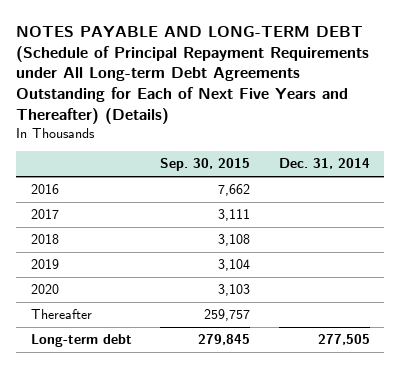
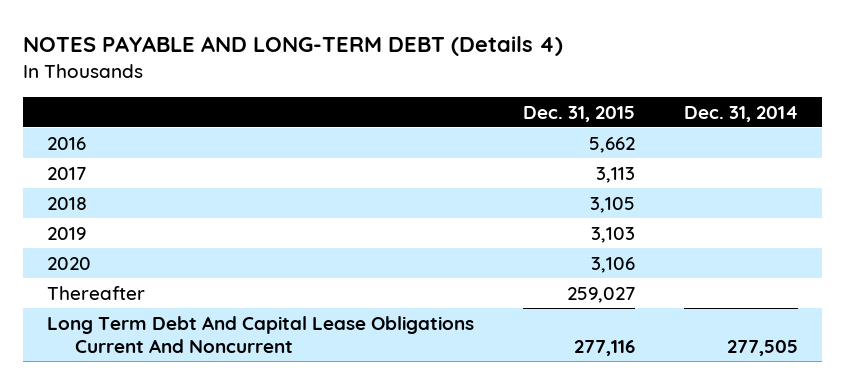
- NOTES PAYABLE AND LONG-TERM DEBT (Schedule of Principal Repayment Requirements under All Long-term Debt Agreements Outstanding for Each of Next Five Years and Thereafter) (Details)
+ NOTES PAYABLE AND LONG-TERM DEBT (Details 4)
- | Sep. 30, 2015 | Dec. 31, 2014
+ | Dec. 31, 2015 | Dec. 31, 2014
- Long-term debt | 279,845 | 277,505
+ Long Term Debt And Capital Lease Obligations Current And Noncurrent | 277,116 | 277,505

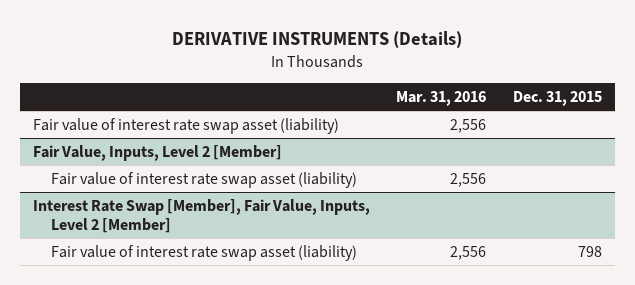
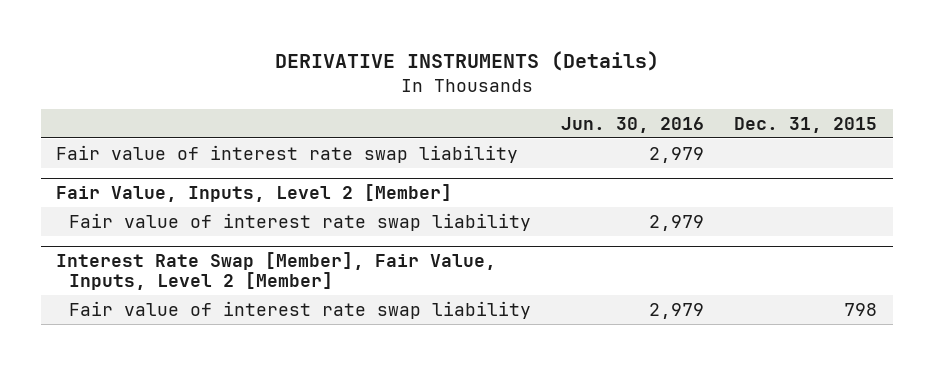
- | Mar. 31, 2016 | Dec. 31, 2015
+ | Jun. 30, 2016 | Dec. 31, 2015
- Fair value of interest rate swap asset (liability) | 2,556 |
+ Fair value of interest rate swap liability | 2,979 |
@ Fair Value, Inputs, Level 2 [Member]
- Fair value of interest rate swap asset (liability) | 2,556 |
+ Fair value of interest rate swap liability | 2,979 |
@ Interest Rate Swap [Member], Fair Value, Inputs, Level 2 [Member]
- Fair value of interest rate swap asset (liability) | 2,556 | 798
+ Fair value of interest rate swap liability | 2,979 | 798

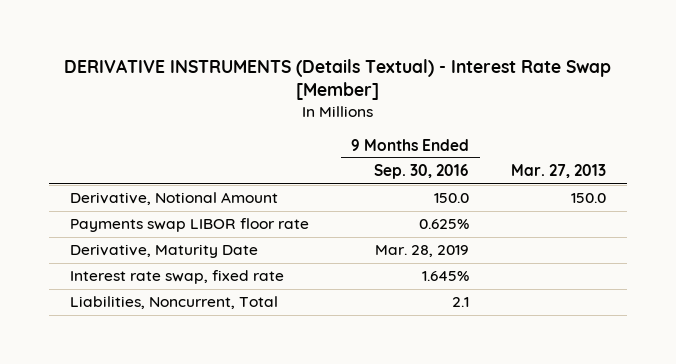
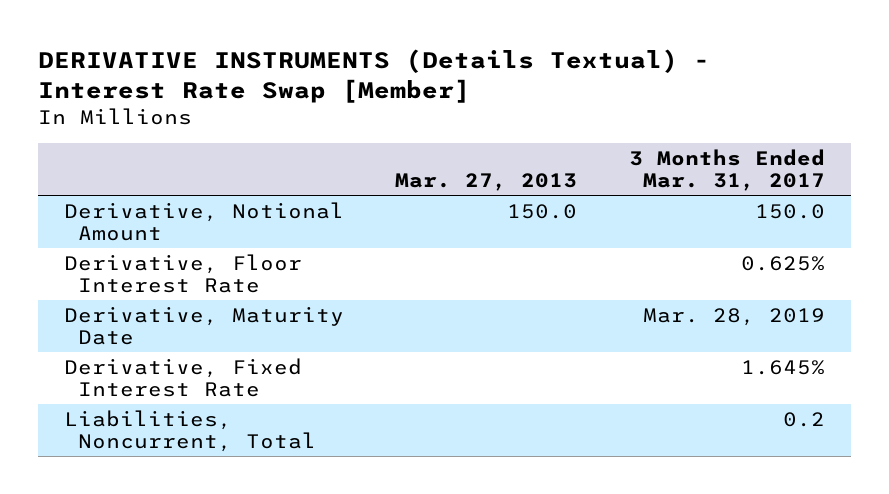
- | 9 Months Ended Sep. 30, 2016 | Mar. 27, 2013
+ | Mar. 27, 2013 | 3 Months Ended Mar. 31, 2017
- Payments swap LIBOR floor rate | 0.625% |
+ Derivative, Floor Interest Rate | | 0.625%
- Interest rate swap, fixed rate | 1.645% |
+ Derivative, Fixed Interest Rate | | 1.645%

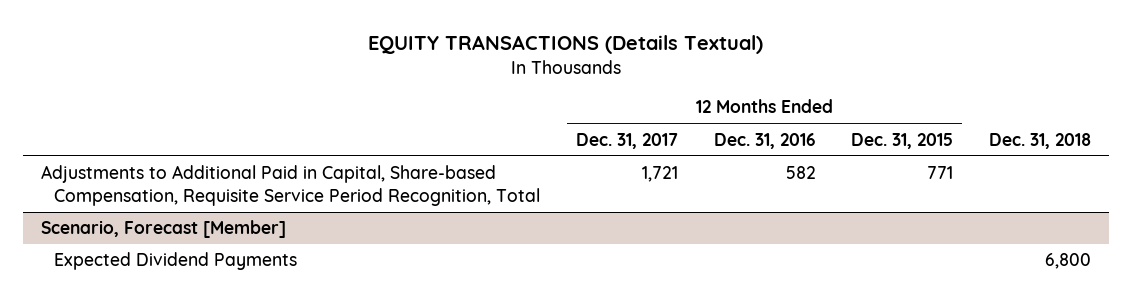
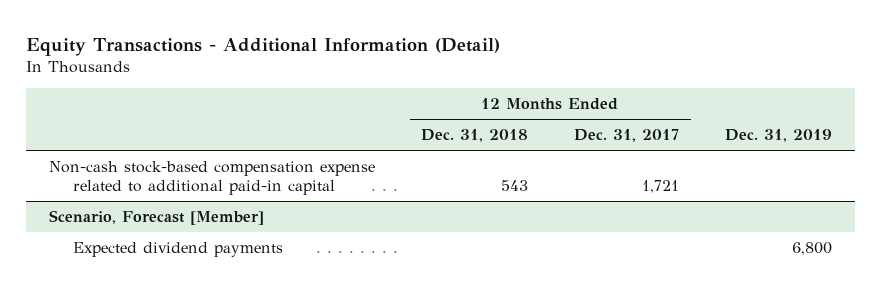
- EQUITY TRANSACTIONS (Details Textual)
+ Equity Transactions - Additional Information (Detail)
- | 12 Months Ended Dec. 31, 2017 | 12 Months Ended Dec. 31, 2016 | 12 Months Ended Dec. 31, 2015 | Dec. 31, 2018
+ | 12 Months Ended Dec. 31, 2018 | 12 Months Ended Dec. 31, 2017 | Dec. 31, 2019
- Adjustments to Additional Paid in Capital, Share-based Compensation, Requisite Service Period Recognition, Total | 1,721 | 582 | 771 |
+ Non-cash stock-based compensation expense related to additional paid-in capital | 543 | 1,721 |
@ Scenario, Forecast [Member]
- Expected Dividend Payments | | | | 6,800
+ Expected dividend payments | | | 6,800

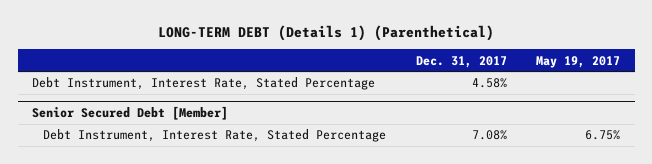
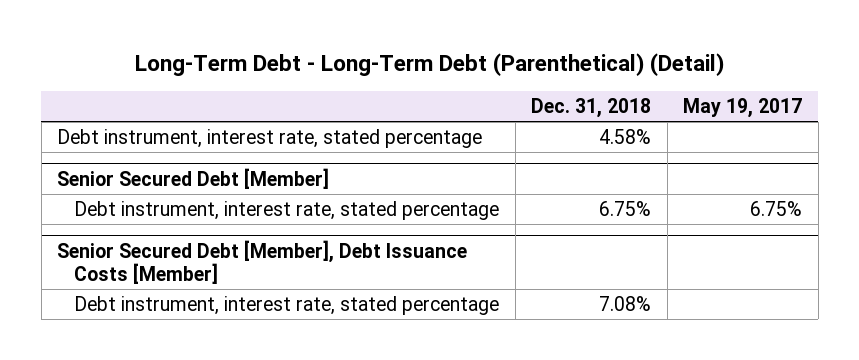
- LONG-TERM DEBT (Details 1) (Parenthetical)
+ Long-Term Debt - Long-Term Debt (Parenthetical) (Detail)
- | Dec. 31, 2017 | May 19, 2017
+ | Dec. 31, 2018 | May 19, 2017
- Debt Instrument, Interest Rate, Stated Percentage | 4.58% |
+ Debt instrument, interest rate, stated percentage | 4.58% |
@ Senior Secured Debt [Member]
- Debt Instrument, Interest Rate, Stated Percentage | 7.08% | 6.75%
+ Debt instrument, interest rate, stated percentage | 6.75% | 6.75%
+ Senior Secured Debt [Member], Debt Issuance Costs [Member]
+ Debt instrument, interest rate, stated percentage | 7.08% |

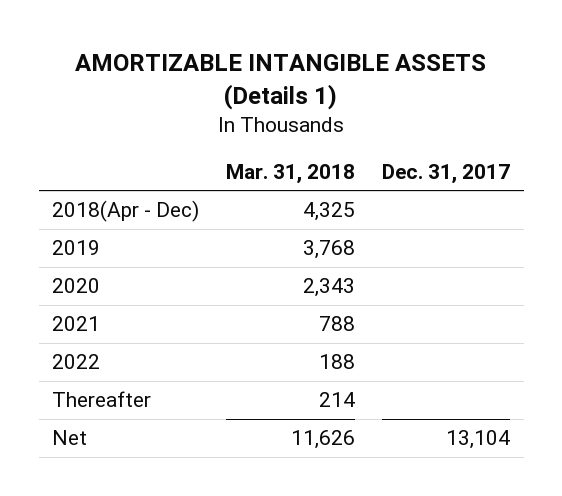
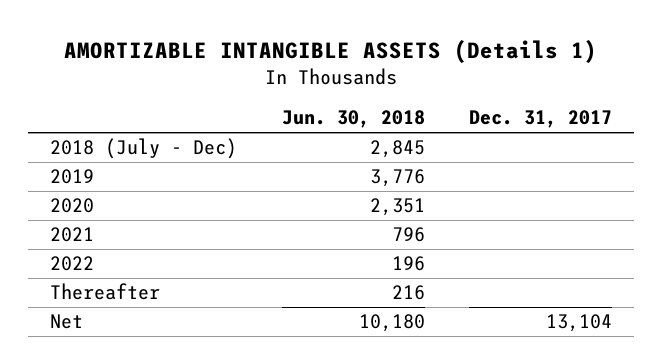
- | Mar. 31, 2018 | Dec. 31, 2017
+ | Jun. 30, 2018 | Dec. 31, 2017
- 2018(Apr - Dec) | 4,325 |
+ 2018 (July - Dec) | 2,845 |

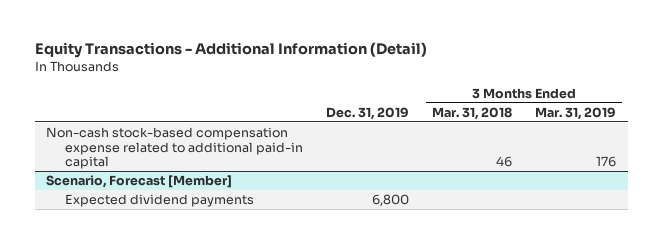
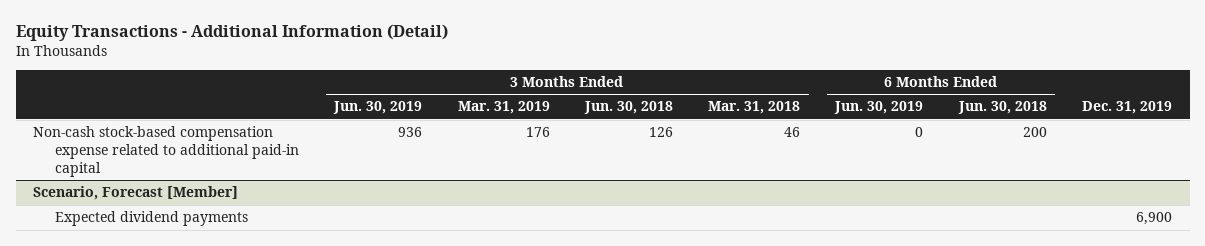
- | Dec. 31, 2019 | 3 Months Ended Mar. 31, 2018 | 3 Months Ended Mar. 31, 2019
+ | 3 Months Ended Jun. 30, 2019 | 3 Months Ended Mar. 31, 2019 | 3 Months Ended Jun. 30, 2018 | 3 Months Ended Mar. 31, 2018 | 6 Months Ended Jun. 30, 2019 | 6 Months Ended Jun. 30, 2018 | Dec. 31, 2019
@ Scenario, Forecast [Member]
- Expected dividend payments | 6,800 | |
+ Expected dividend payments | | | | | | | 6,900

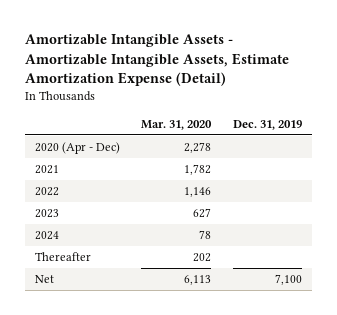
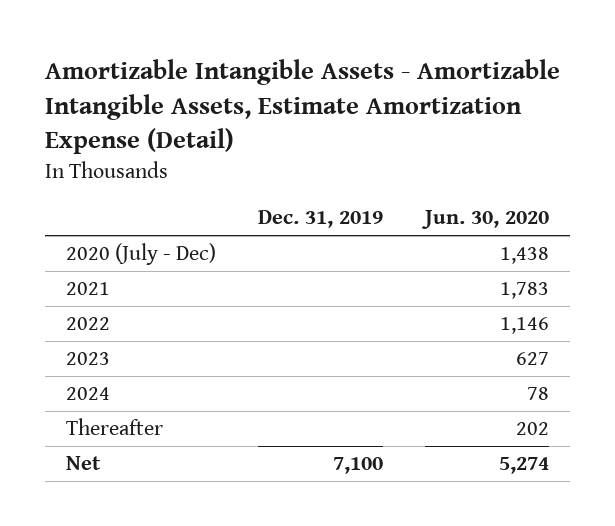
- | Mar. 31, 2020 | Dec. 31, 2019
+ | Dec. 31, 2019 | Jun. 30, 2020
- 2020 (Apr - Dec) | 2,278 |
+ 2020 (July - Dec) | | 1,438

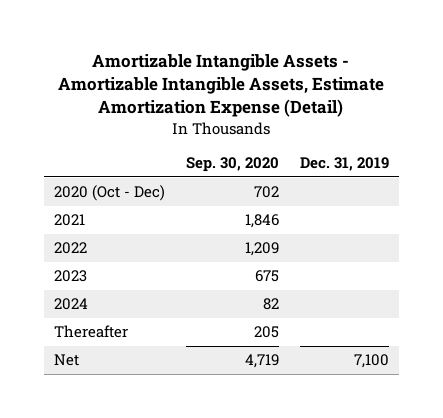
- | Dec. 31, 2019 | Jun. 30, 2020
+ | Sep. 30, 2020 | Dec. 31, 2019
- 2020 (July - Dec) | | 1,438
+ 2020 (Oct - Dec) | 702 |

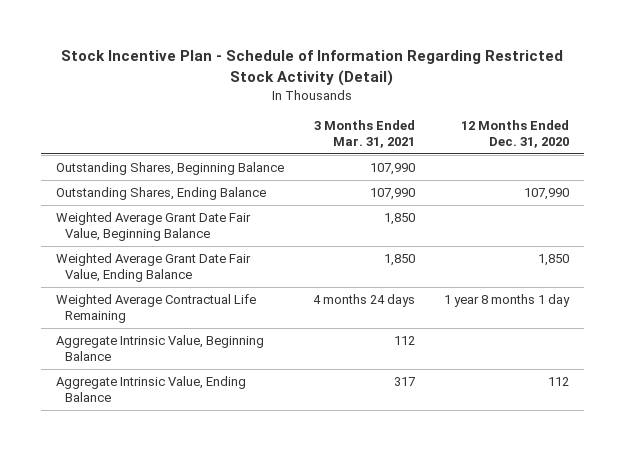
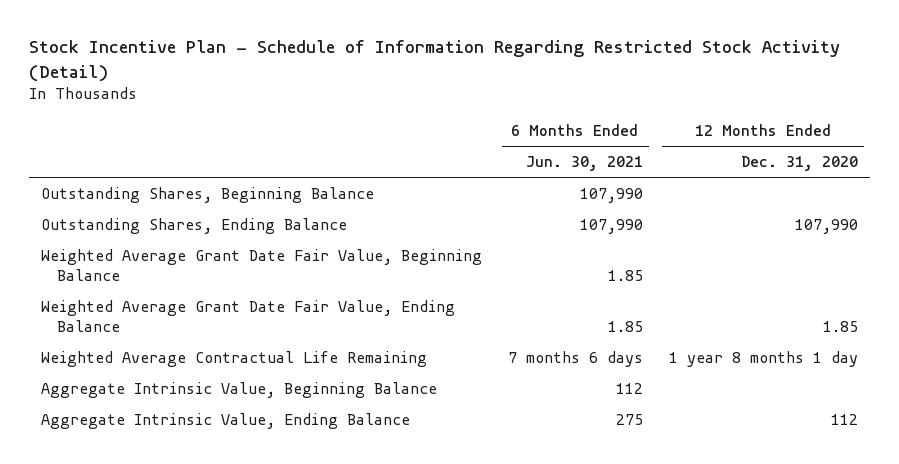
- | 3 Months Ended Mar. 31, 2021 | 12 Months Ended Dec. 31, 2020
+ | 6 Months Ended Jun. 30, 2021 | 12 Months Ended Dec. 31, 2020
- Weighted Average Grant Date Fair Value, Ending Balance | 1,850 | 1,850
+ Weighted Average Grant Date Fair Value, Ending Balance | 1.85 | 1.85

